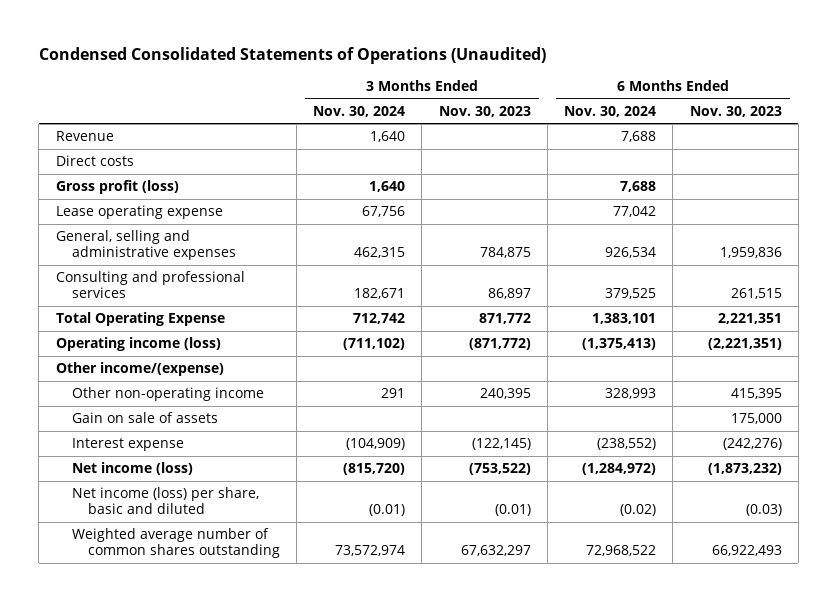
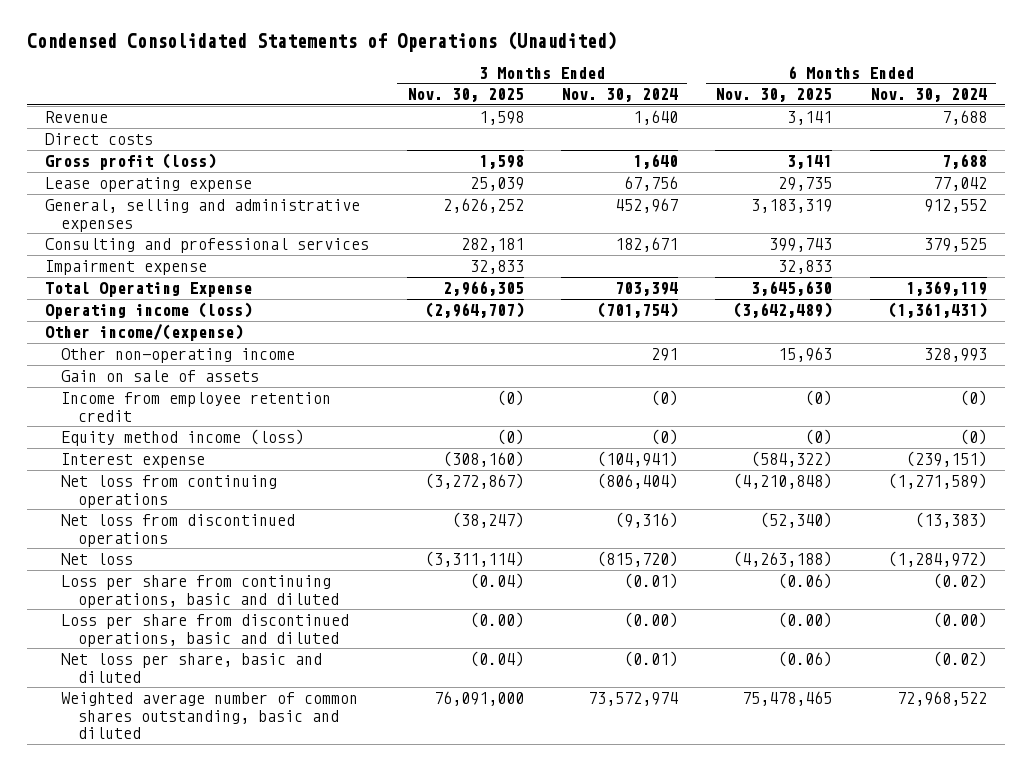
- | 3 Months Ended Nov. 30, 2024 | 3 Months Ended Nov. 30, 2023 | 6 Months Ended Nov. 30, 2024 | 6 Months Ended Nov. 30, 2023
+ | 3 Months Ended Nov. 30, 2025 | 3 Months Ended Nov. 30, 2024 | 6 Months Ended Nov. 30, 2025 | 6 Months Ended Nov. 30, 2024
- General, selling and administrative expenses | 462,315 | 784,875 | 926,534 | 1,959,836
+ General, selling and administrative expenses | 2,626,252 | 452,967 | 3,183,319 | 912,552
- Total Operating Expense | 712,742 | 871,772 | 1,383,101 | 2,221,351
- Operating income (loss) | (711,102) | (871,772) | (1,375,413) | (2,221,351)
+ Impairment expense | 32,833 | | 32,833 |
+ Total Operating Expense | 2,966,305 | 703,394 | 3,645,630 | 1,369,119
+ Operating income (loss) | (2,964,707) | (701,754) | (3,642,489) | (1,361,431)
- Interest expense | (104,909) | (122,145) | (238,552) | (242,276)
- Net income (loss) | (815,720) | (753,522) | (1,284,972) | (1,873,232)
- Net income (loss) per share, basic and diluted | (0.01) | (0.01) | (0.02) | (0.03)
- Weighted average number of common shares outstanding | 73,572,974 | 67,632,297 | 72,968,522 | 66,922,493
+ Income from employee retention credit | (0) | (0) | (0) | (0)
+ Equity method income (loss) | (0) | (0) | (0) | (0)
+ Interest expense | (308,160) | (104,941) | (584,322) | (239,151)
+ Net loss from continuing operations | (3,272,867) | (806,404) | (4,210,848) | (1,271,589)
+ Net loss from discontinued operations | (38,247) | (9,316) | (52,340) | (13,383)
+ Net loss | (3,311,114) | (815,720) | (4,263,188) | (1,284,972)
+ Loss per share from continuing operations, basic and diluted | (0.04) | (0.01) | (0.06) | (0.02)
+ Loss per share from discontinued operations, basic and diluted | (0.00) | (0.00) | (0.00) | (0.00)
+ Net loss per share, basic and diluted | (0.04) | (0.01) | (0.06) | (0.02)
+ Weighted average number of common shares outstanding, basic and diluted | 76,091,000 | 73,572,974 | 75,478,465 | 72,968,522

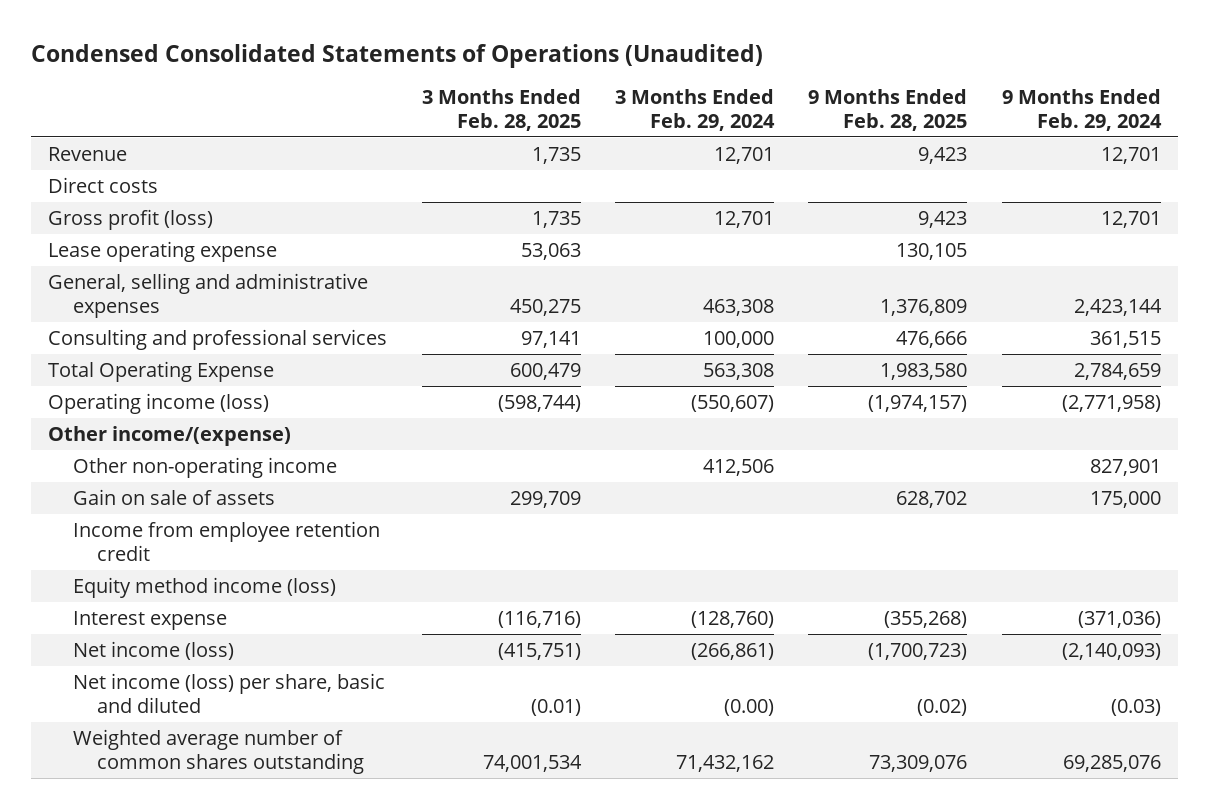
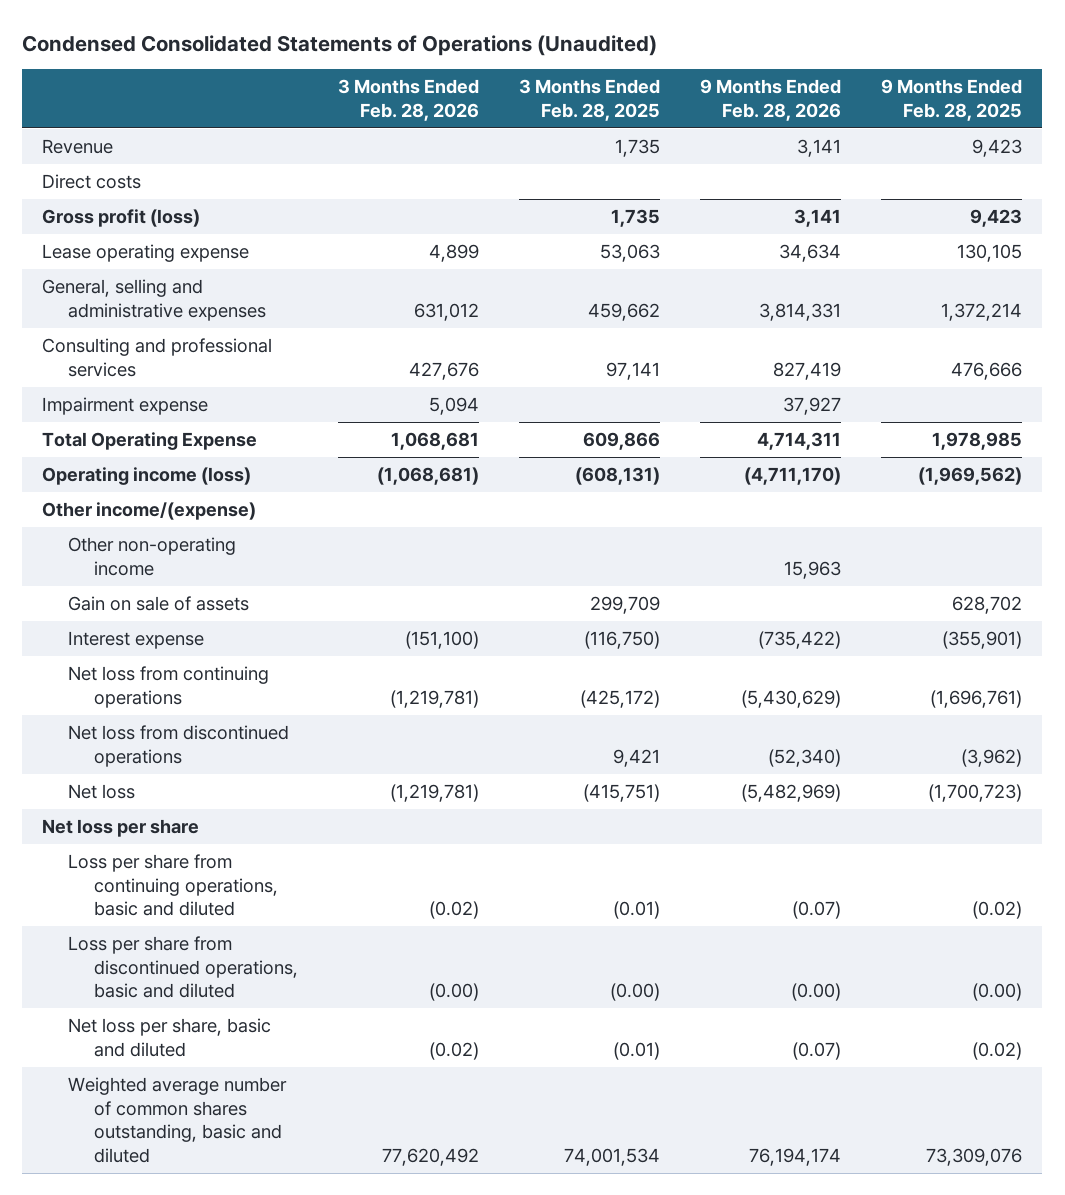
- | 3 Months Ended Feb. 28, 2025 | 3 Months Ended Feb. 29, 2024 | 9 Months Ended Feb. 28, 2025 | 9 Months Ended Feb. 29, 2024
+ | 3 Months Ended Feb. 28, 2026 | 3 Months Ended Feb. 28, 2025 | 9 Months Ended Feb. 28, 2026 | 9 Months Ended Feb. 28, 2025
- General, selling and administrative expenses | 450,275 | 463,308 | 1,376,809 | 2,423,144
+ General, selling and administrative expenses | 631,012 | 459,662 | 3,814,331 | 1,372,214
- Total Operating Expense | 600,479 | 563,308 | 1,983,580 | 2,784,659
- Operating income (loss) | (598,744) | (550,607) | (1,974,157) | (2,771,958)
+ Impairment expense | 5,094 | | 37,927 |
+ Total Operating Expense | 1,068,681 | 609,866 | 4,714,311 | 1,978,985
+ Operating income (loss) | (1,068,681) | (608,131) | (4,711,170) | (1,969,562)
- Income from employee retention credit
- Equity method income (loss)
- Interest expense | (116,716) | (128,760) | (355,268) | (371,036)
- Net income (loss) | (415,751) | (266,861) | (1,700,723) | (2,140,093)
- Net income (loss) per share, basic and diluted | (0.01) | (0.00) | (0.02) | (0.03)
- Weighted average number of common shares outstanding | 74,001,534 | 71,432,162 | 73,309,076 | 69,285,076
+ Interest expense | (151,100) | (116,750) | (735,422) | (355,901)
+ Net loss from continuing operations | (1,219,781) | (425,172) | (5,430,629) | (1,696,761)
+ Net loss from discontinued operations | | 9,421 | (52,340) | (3,962)
+ Net loss | (1,219,781) | (415,751) | (5,482,969) | (1,700,723)
+ Net loss per share
+ Loss per share from continuing operations, basic and diluted | (0.02) | (0.01) | (0.07) | (0.02)
+ Loss per share from discontinued operations, basic and diluted | (0.00) | (0.00) | (0.00) | (0.00)
+ Net loss per share, basic and diluted | (0.02) | (0.01) | (0.07) | (0.02)
+ Weighted average number of common shares outstanding, basic and diluted | 77,620,492 | 74,001,534 | 76,194,174 | 73,309,076

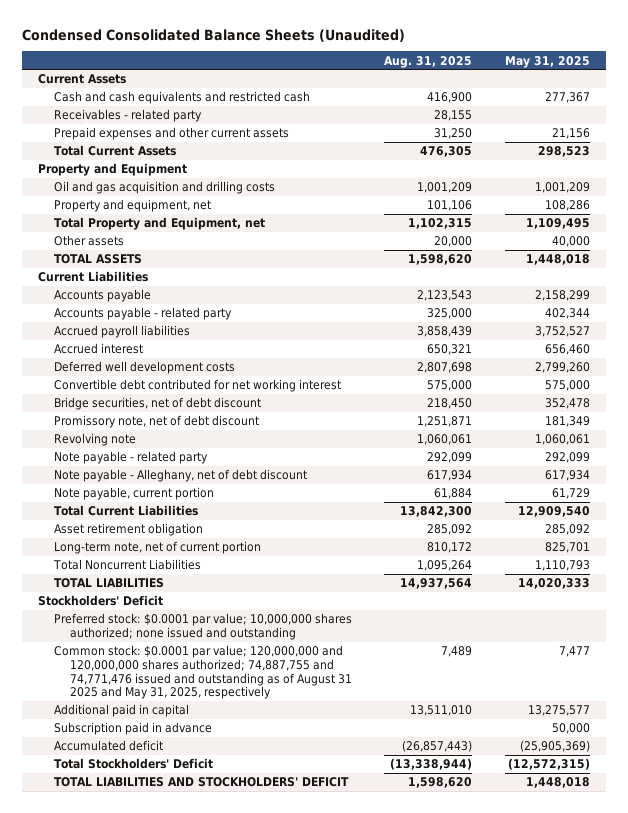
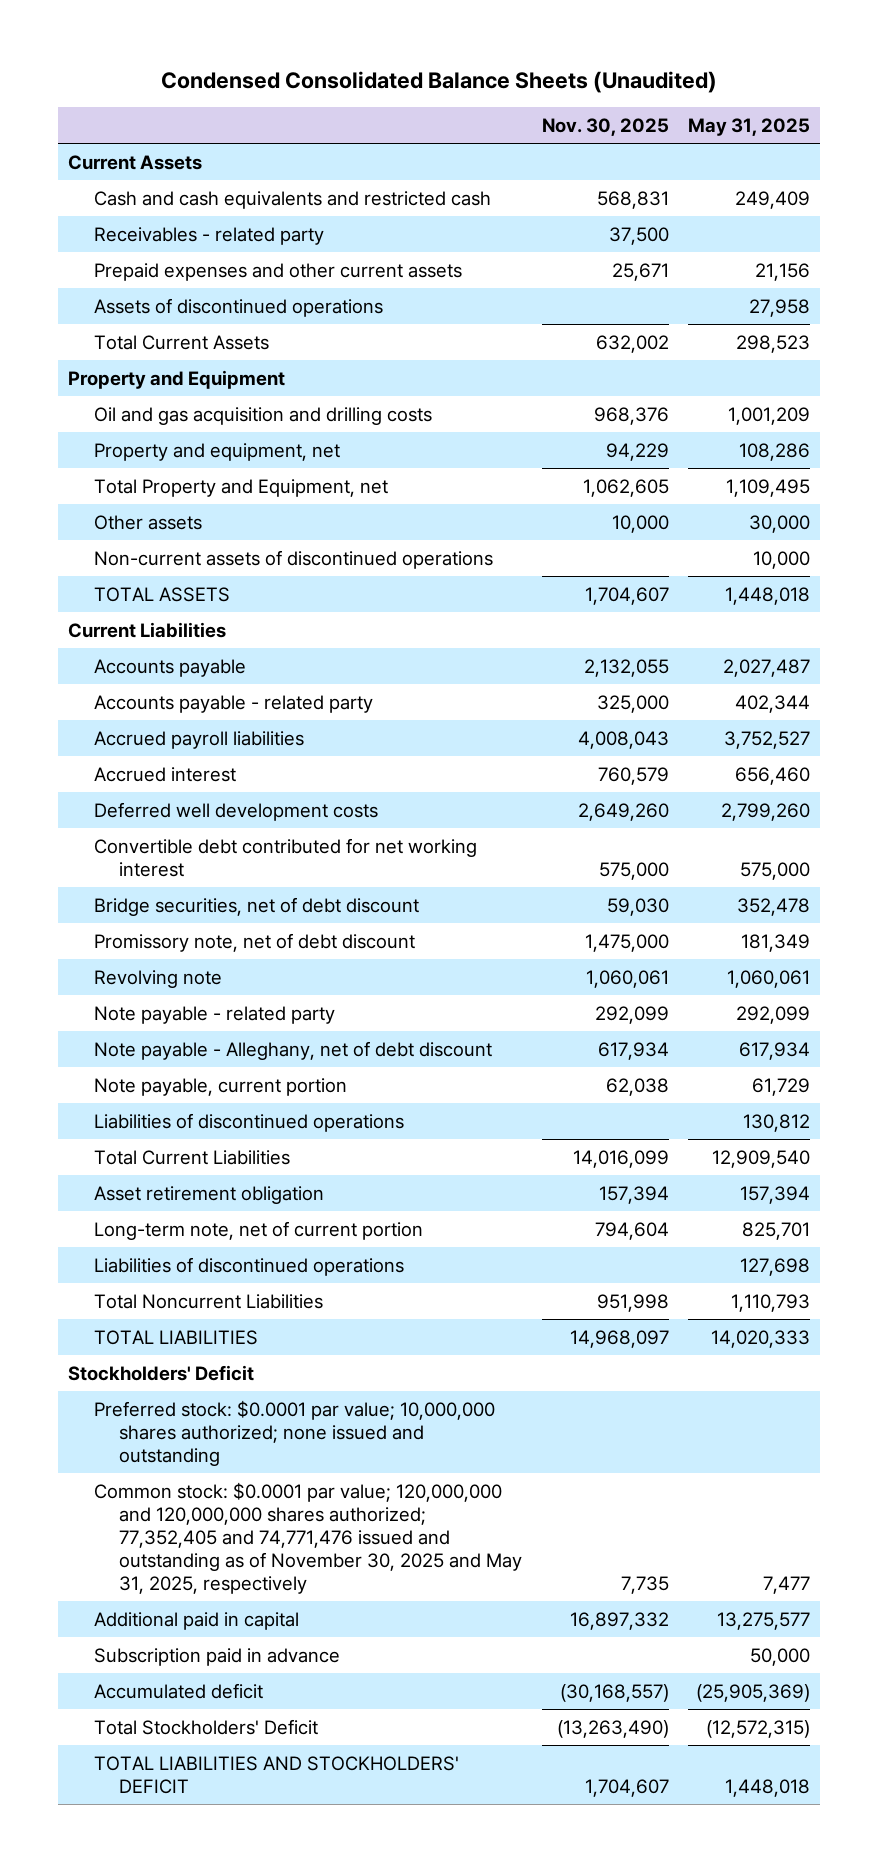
- | Aug. 31, 2025 | May 31, 2025
+ | Nov. 30, 2025 | May 31, 2025
- Cash and cash equivalents and restricted cash | 416,900 | 277,367
+ Cash and cash equivalents and restricted cash | 568,831 | 249,409
+ Assets of discontinued operations | | 27,958
- Other assets | 20,000 | 40,000
+ Other assets | 10,000 | 30,000
+ Non-current assets of discontinued operations | | 10,000
- Accounts payable | 2,123,543 | 2,158,299
+ Accounts payable | 2,132,055 | 2,027,487
+ Liabilities of discontinued operations | | 130,812
- Asset retirement obligation | 285,092 | 285,092
+ Asset retirement obligation | 157,394 | 157,394
+ Liabilities of discontinued operations | | 127,698
- Common stock: $0.0001 par value; 120,000,000 and 120,000,000 shares authorized; 74,887,755 and 74,771,476 issued and outstanding as of August 31 2025 and May 31, 2025, respectively | 7,489 | 7,477
+ Common stock: $0.0001 par value; 120,000,000 and 120,000,000 shares authorized; 77,352,405 and 74,771,476 issued and outstanding as of November 30, 2025 and May 31, 2025, respectively | 7,735 | 7,477

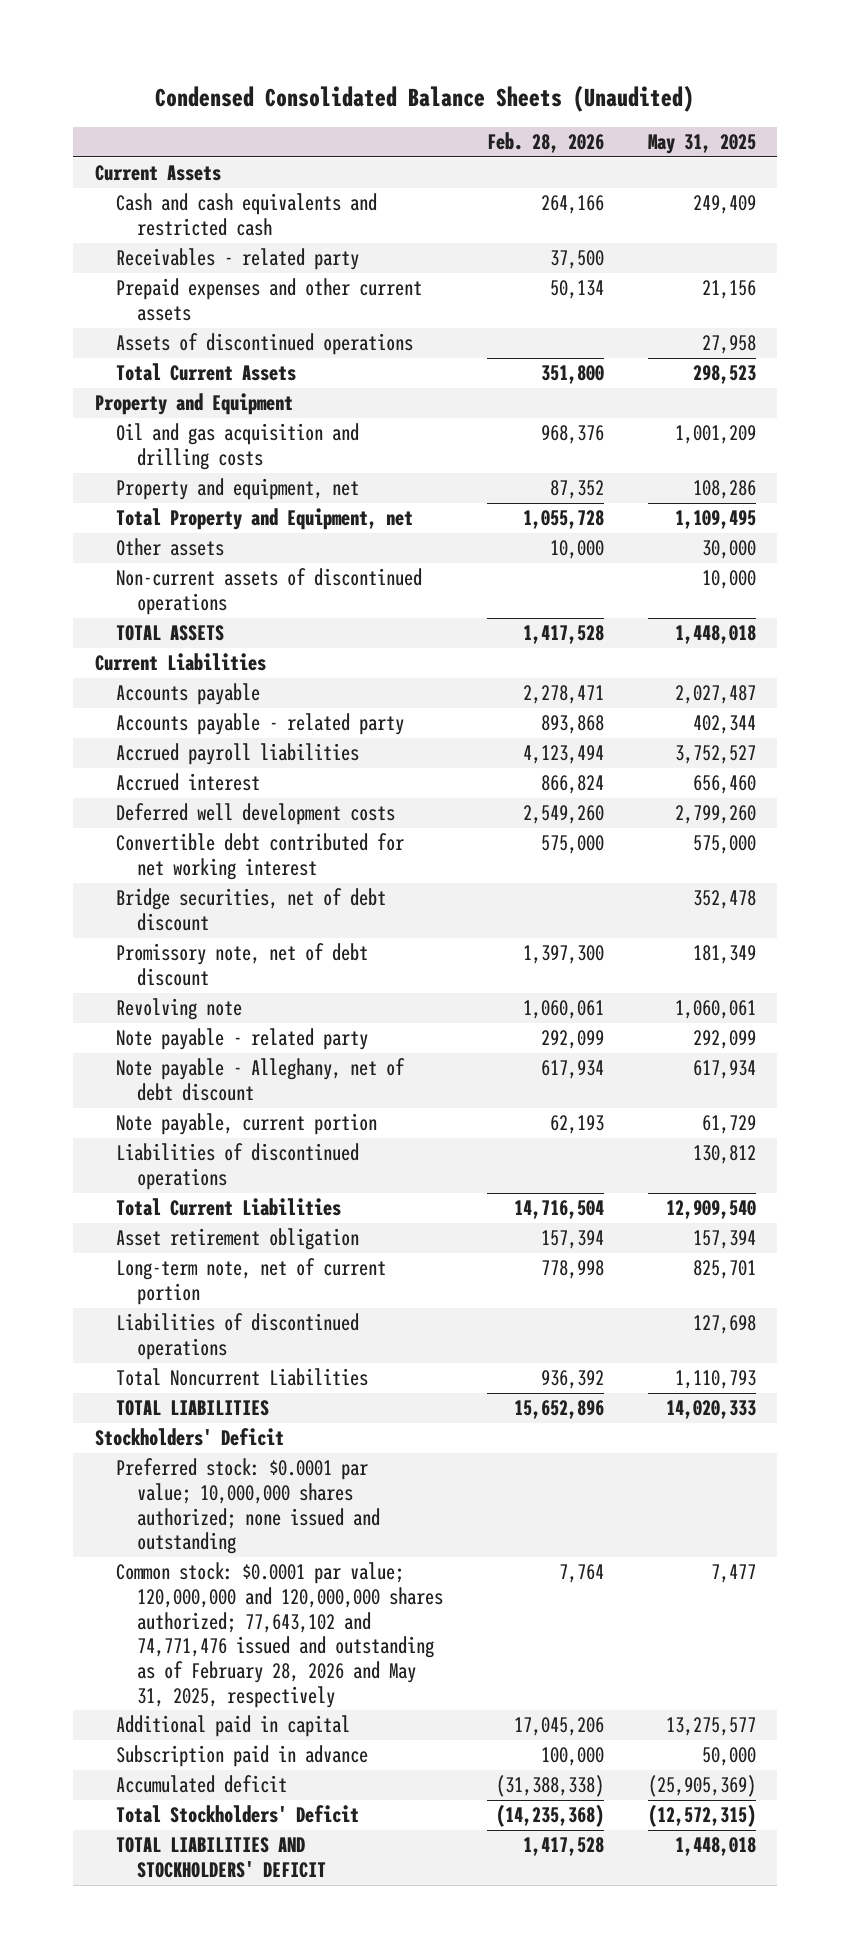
- | Nov. 30, 2025 | May 31, 2025
+ | Feb. 28, 2026 | May 31, 2025
- Common stock: $0.0001 par value; 120,000,000 and 120,000,000 shares authorized; 77,352,405 and 74,771,476 issued and outstanding as of November 30, 2025 and May 31, 2025, respectively | 7,735 | 7,477
+ Common stock: $0.0001 par value; 120,000,000 and 120,000,000 shares authorized; 77,643,102 and 74,771,476 issued and outstanding as of February 28, 2026 and May 31, 2025, respectively | 7,764 | 7,477

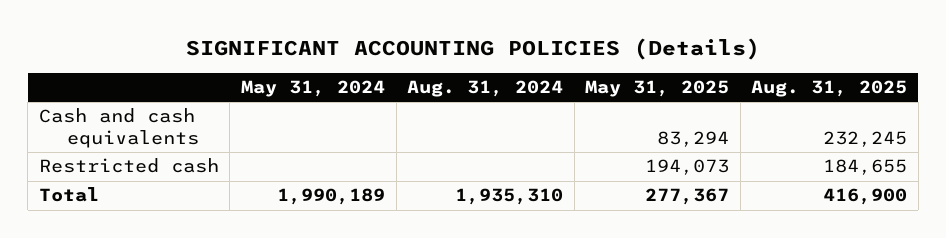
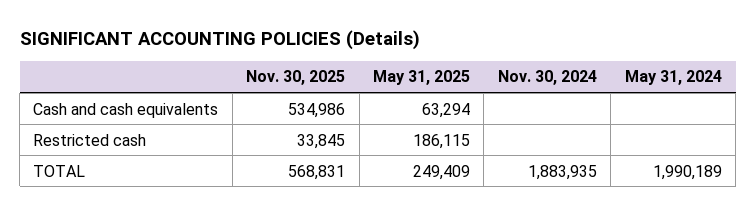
- | May 31, 2024 | Aug. 31, 2024 | May 31, 2025 | Aug. 31, 2025
+ | Nov. 30, 2025 | May 31, 2025 | Nov. 30, 2024 | May 31, 2024
- Cash and cash equivalents | | | 83,294 | 232,245
- Restricted cash | | | 194,073 | 184,655
- Total | 1,990,189 | 1,935,310 | 277,367 | 416,900
+ Cash and cash equivalents | 534,986 | 63,294 | |
+ Restricted cash | 33,845 | 186,115 | |
+ TOTAL | 568,831 | 249,409 | 1,883,935 | 1,990,189

